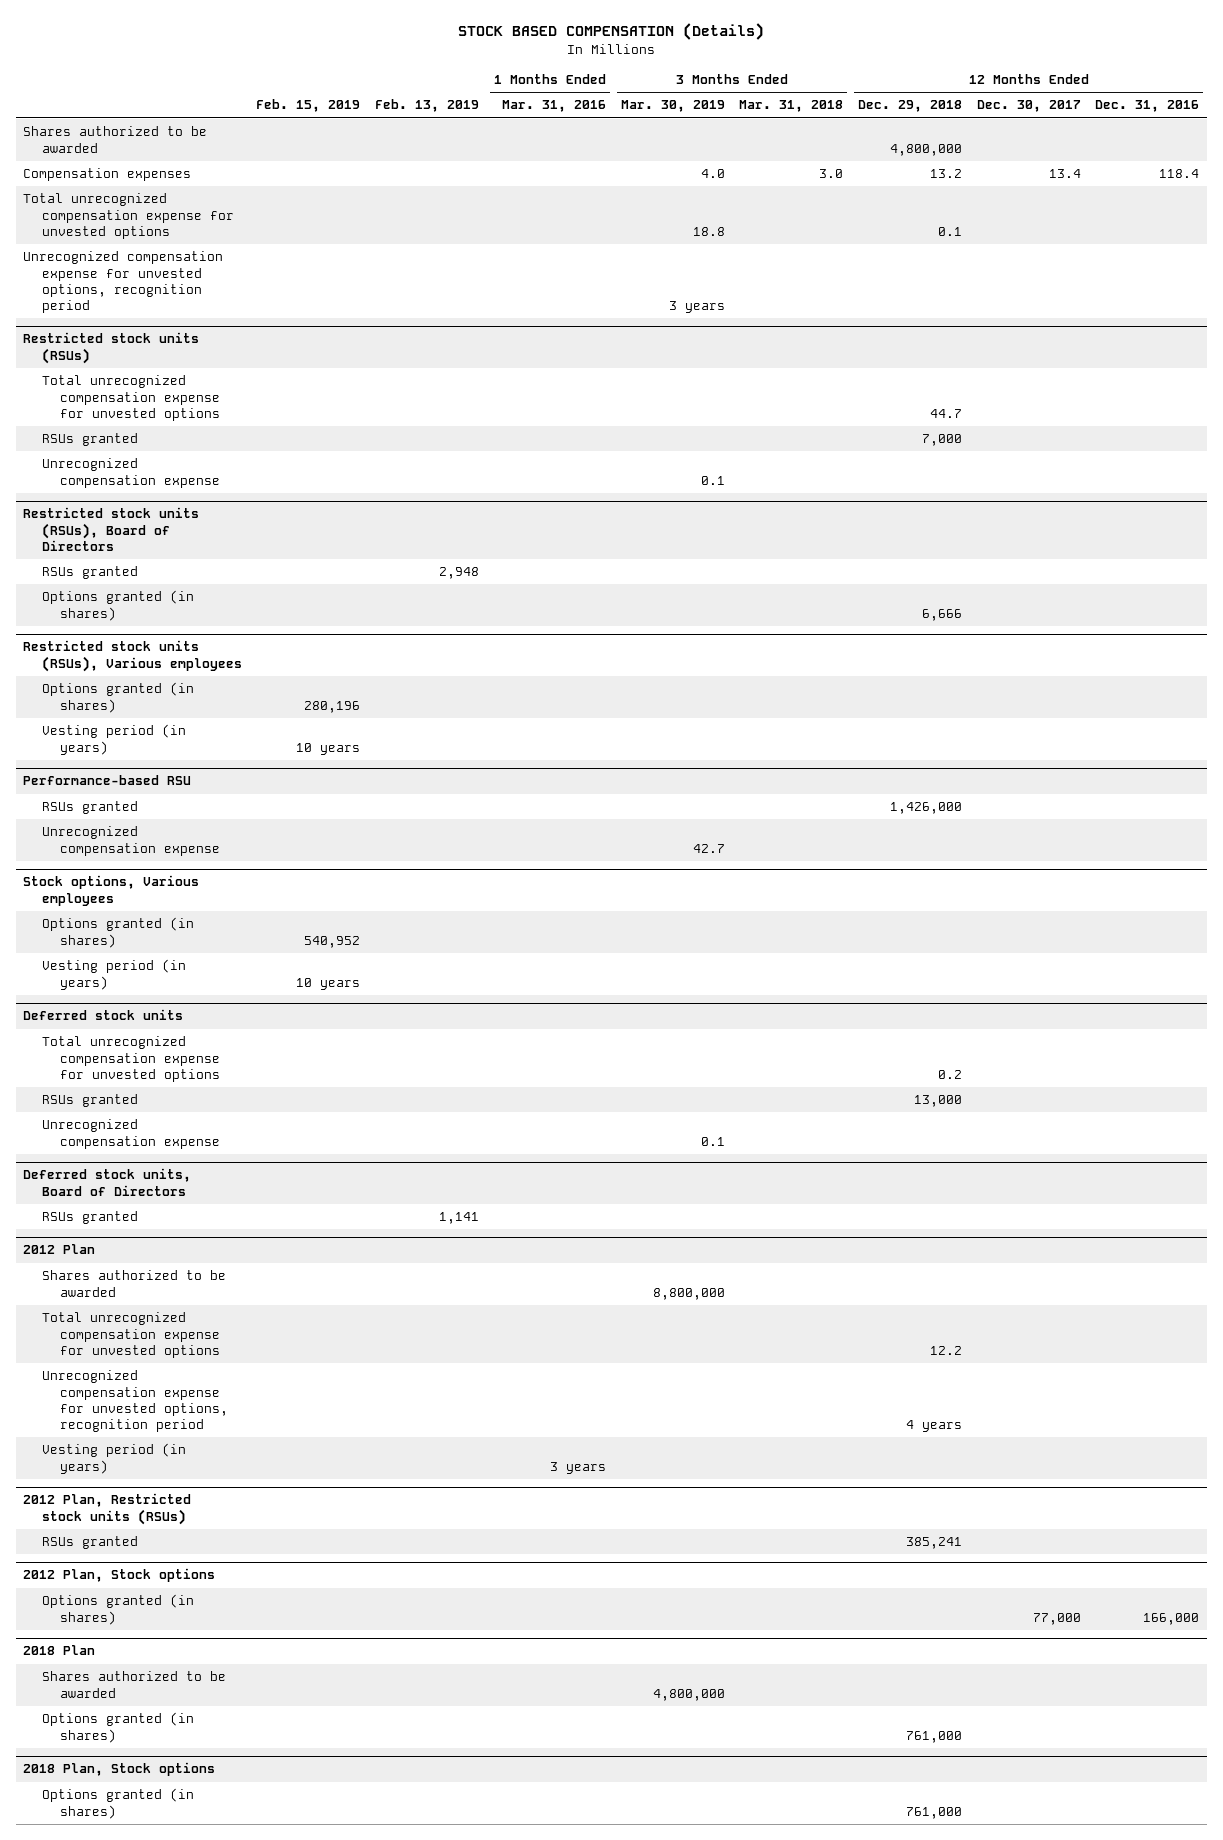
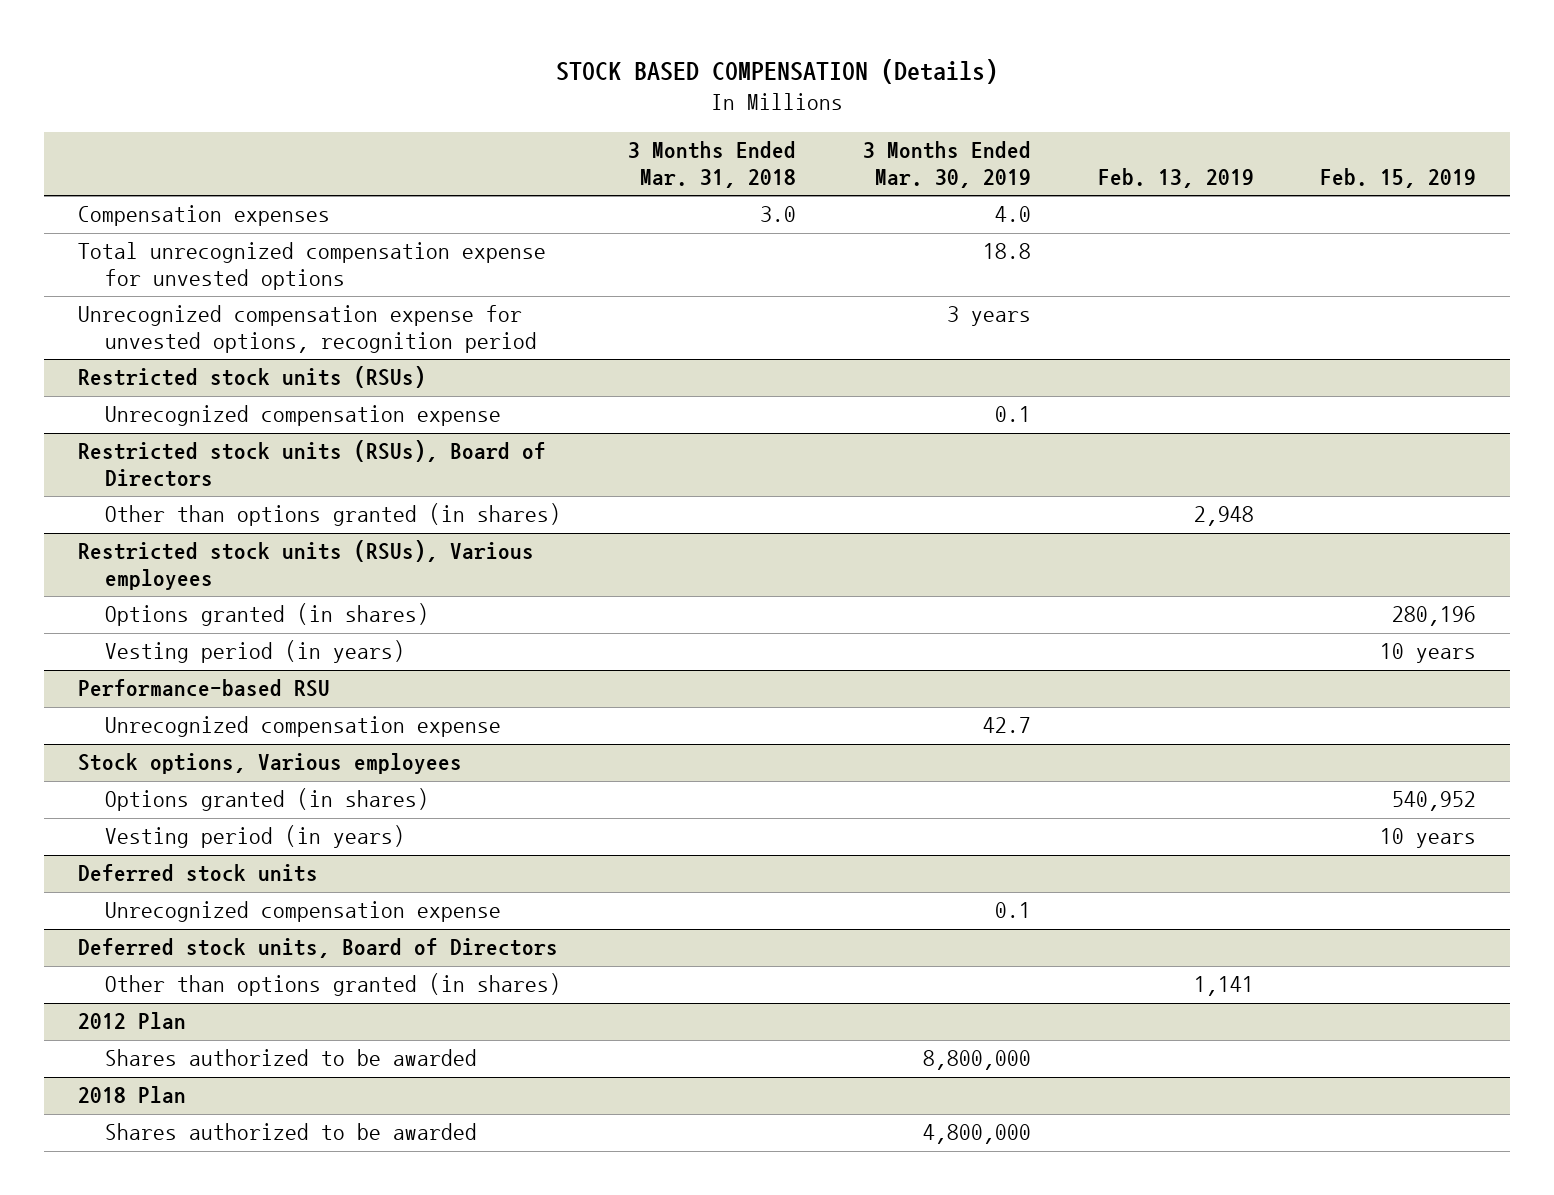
- | Feb. 15, 2019 | Feb. 13, 2019 | 1 Months Ended Mar. 31, 2016 | 3 Months Ended Mar. 30, 2019 | 3 Months Ended Mar. 31, 2018 | 12 Months Ended Dec. 29, 2018 | 12 Months Ended Dec. 30, 2017 | 12 Months Ended Dec. 31, 2016
+ | 3 Months Ended Mar. 31, 2018 | 3 Months Ended Mar. 30, 2019 | Feb. 13, 2019 | Feb. 15, 2019
- Shares authorized to be awarded | | | | | | 4,800,000 | |
@ Restricted stock units (RSUs)
- Total unrecognized compensation expense for unvested options | | | | | | 44.7 | |
- RSUs granted | | | | | | 7,000 | |
@ Restricted stock units (RSUs), Board of Directors
- RSUs granted | | 2,948 | | | | | |
- Options granted (in shares) | | | | | | 6,666 | |
+ Other than options granted (in shares) | | | 2,948 |
@ Performance-based RSU
- RSUs granted | | | | | | 1,426,000 | |
@ Deferred stock units
- Total unrecognized compensation expense for unvested options | | | | | | 0.2 | |
- RSUs granted | | | | | | 13,000 | |
@ Deferred stock units, Board of Directors
- RSUs granted | | 1,141 | | | | | |
+ Other than options granted (in shares) | | | 1,141 |
@ 2012 Plan
- Total unrecognized compensation expense for unvested options | | | | | | 12.2 | |
- Unrecognized compensation expense for unvested options, recognition period | | | | | | 4 years | |
- Vesting period (in years) | | | 3 years | | | | |
- 2012 Plan, Restricted stock units (RSUs)
- RSUs granted | | | | | | 385,241 | |
- 2012 Plan, Stock options
- Options granted (in shares) | | | | | | | 77,000 | 166,000
@ 2018 Plan
- Options granted (in shares) | | | | | | 761,000 | |
- 2018 Plan, Stock options
- Options granted (in shares) | | | | | | 761,000 | |

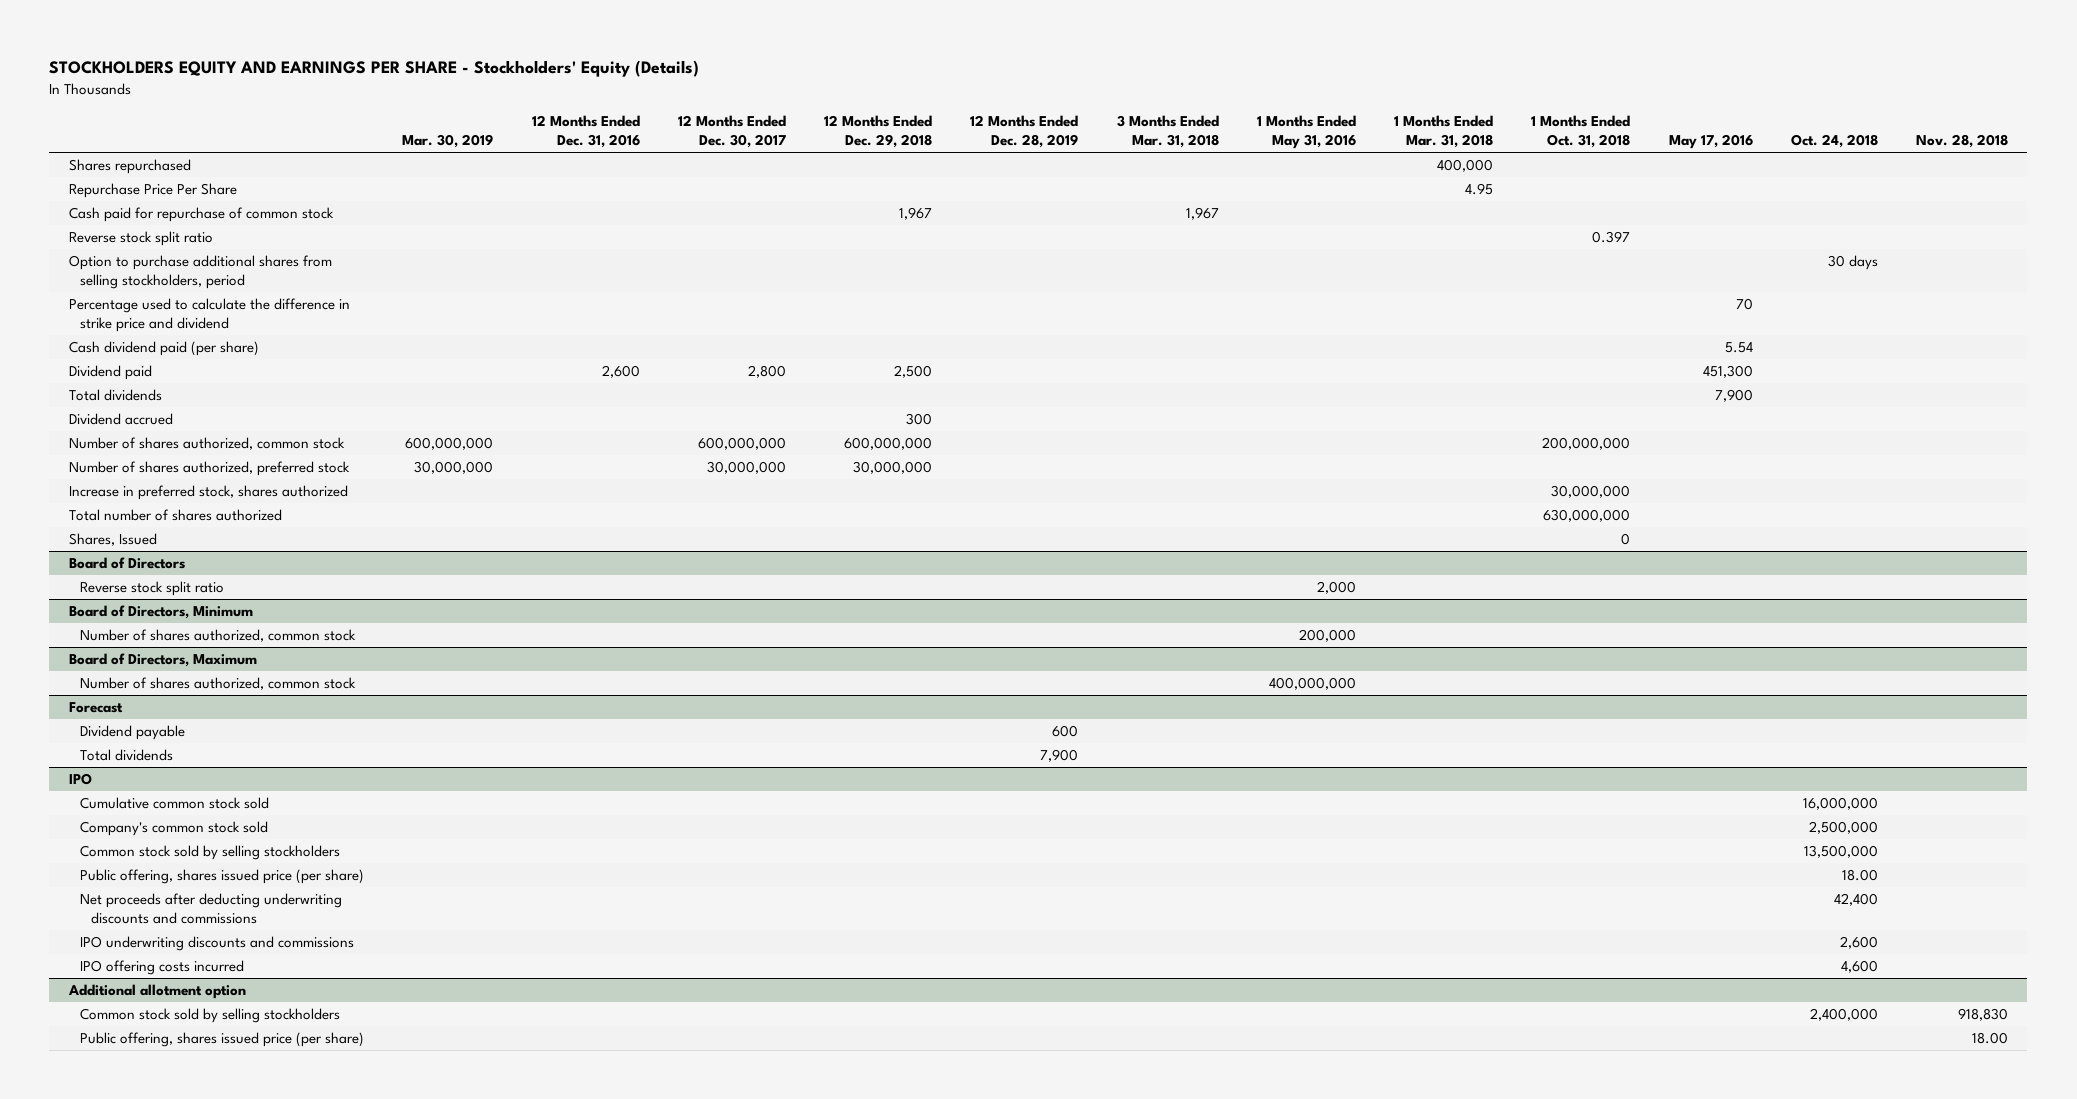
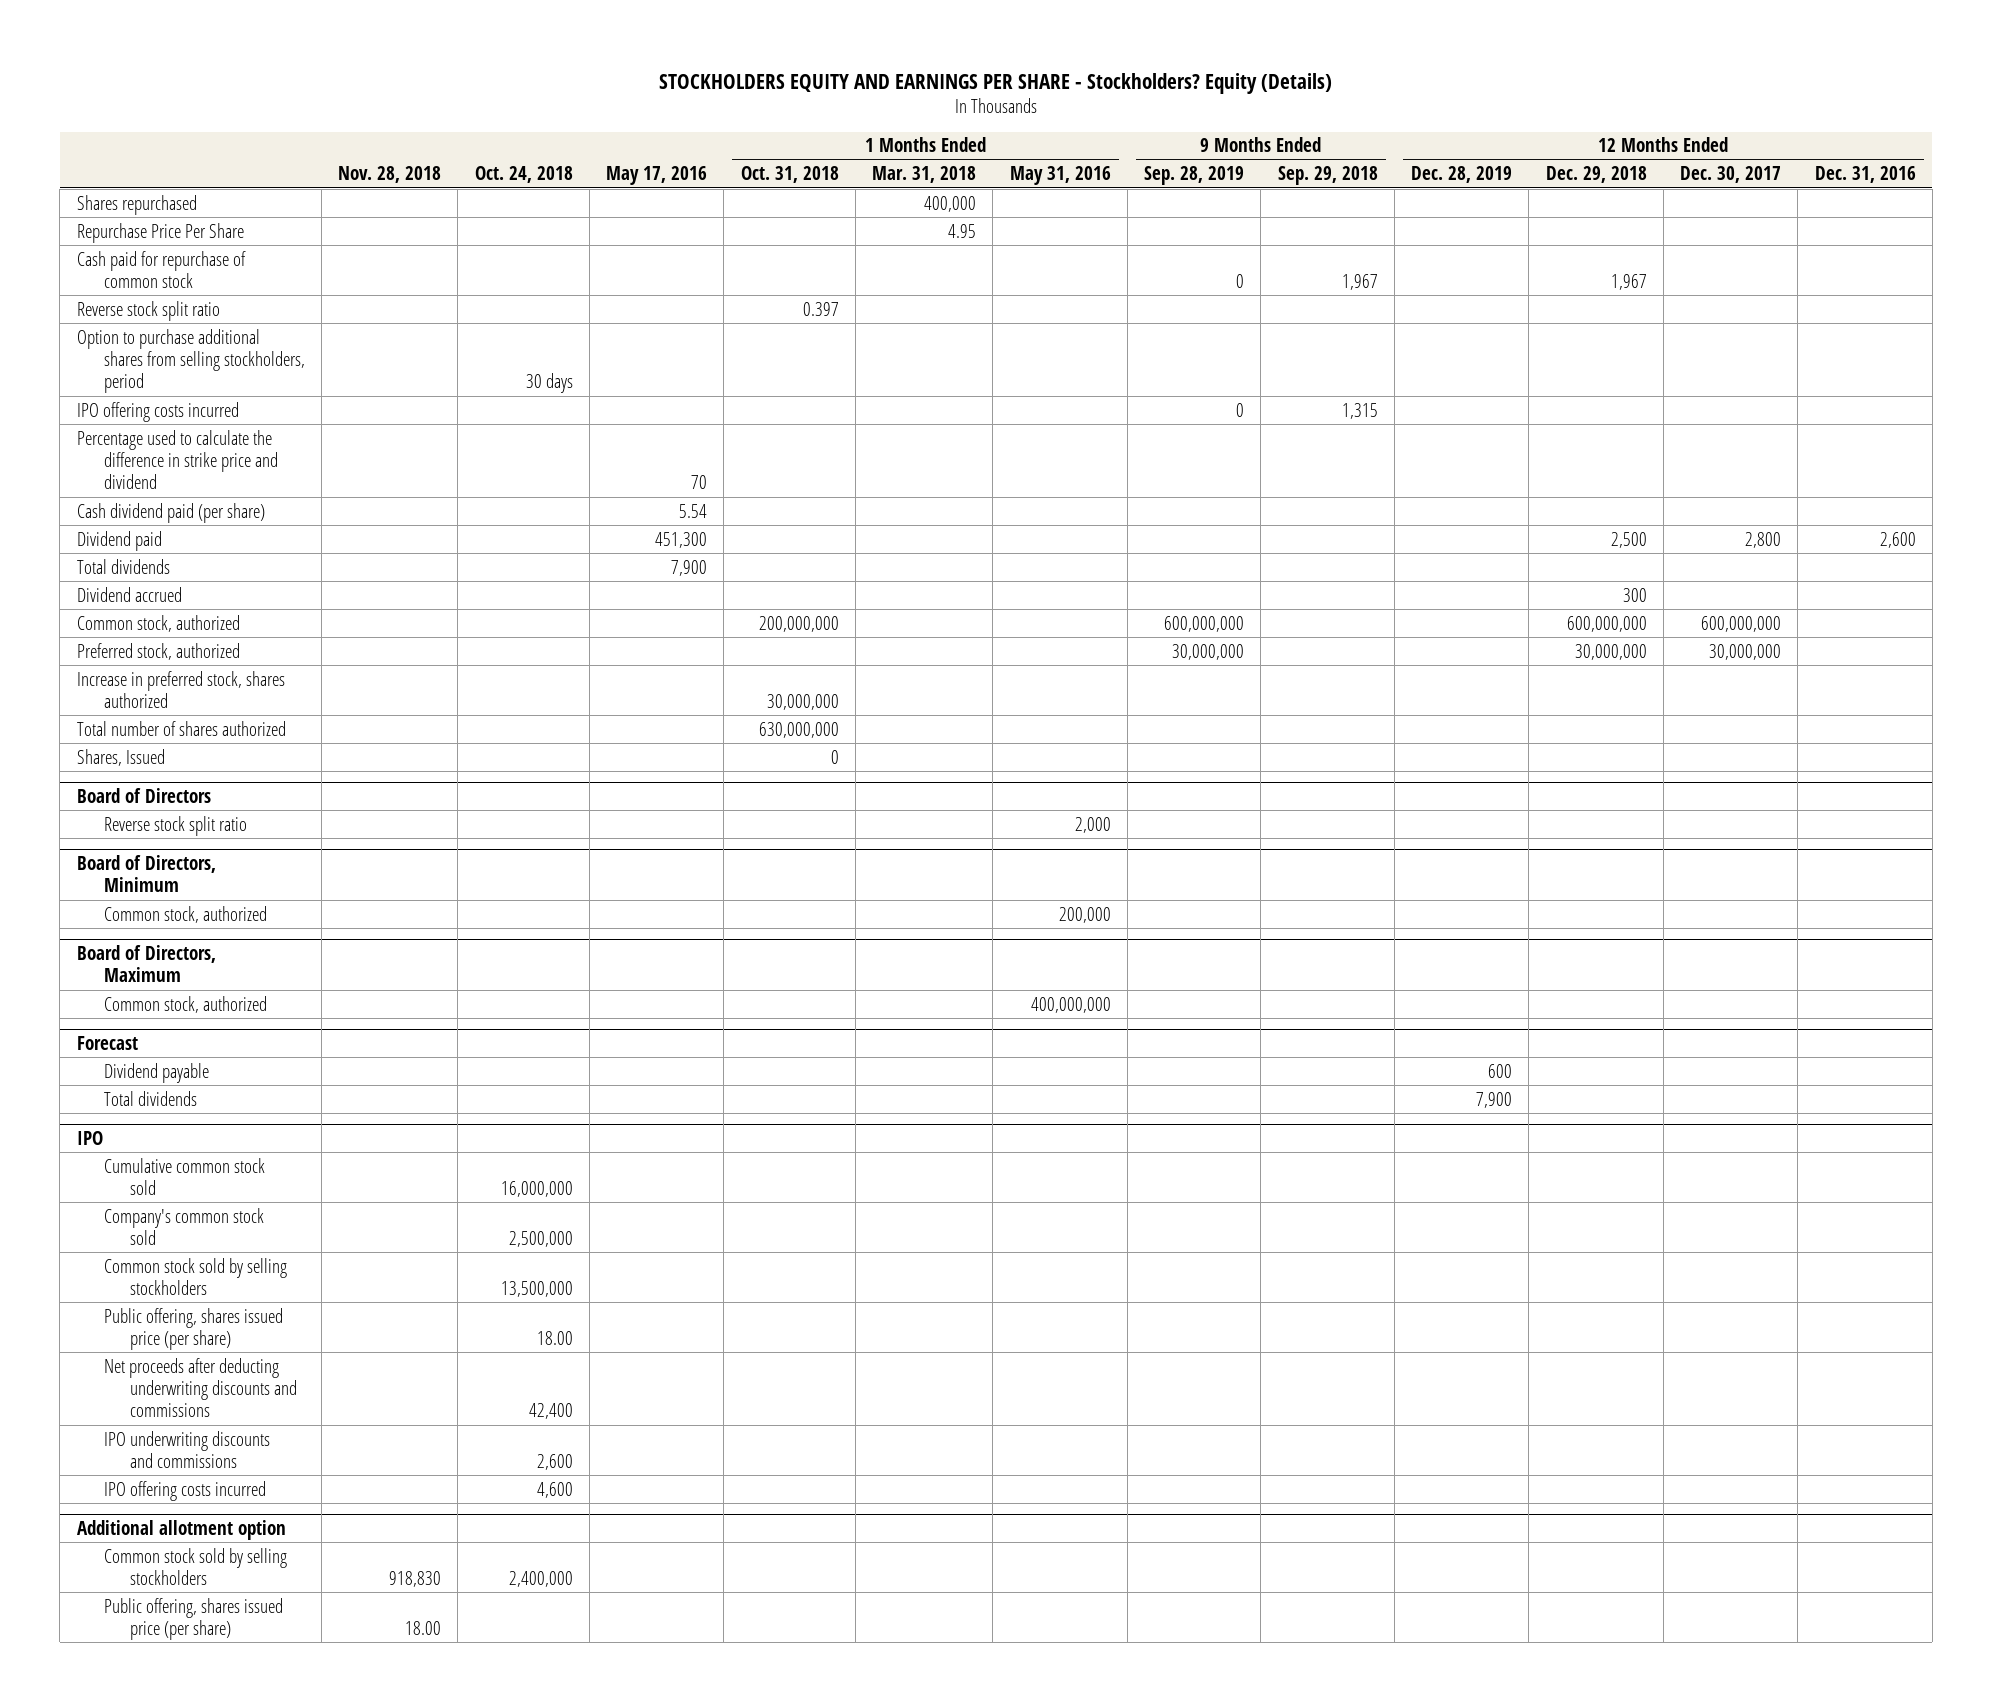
- STOCKHOLDERS EQUITY AND EARNINGS PER SHARE - Stockholders' Equity (Details)
+ STOCKHOLDERS EQUITY AND EARNINGS PER SHARE - Stockholders? Equity (Details)
- | Mar. 30, 2019 | 12 Months Ended Dec. 31, 2016 | 12 Months Ended Dec. 30, 2017 | 12 Months Ended Dec. 29, 2018 | 12 Months Ended Dec. 28, 2019 | 3 Months Ended Mar. 31, 2018 | 1 Months Ended May 31, 2016 | 1 Months Ended Mar. 31, 2018 | 1 Months Ended Oct. 31, 2018 | May 17, 2016 | Oct. 24, 2018 | Nov. 28, 2018
+ | Nov. 28, 2018 | Oct. 24, 2018 | May 17, 2016 | 1 Months Ended Oct. 31, 2018 | 1 Months Ended Mar. 31, 2018 | 1 Months Ended May 31, 2016 | 9 Months Ended Sep. 28, 2019 | 9 Months Ended Sep. 29, 2018 | 12 Months Ended Dec. 28, 2019 | 12 Months Ended Dec. 29, 2018 | 12 Months Ended Dec. 30, 2017 | 12 Months Ended Dec. 31, 2016
+ IPO offering costs incurred | | | | | | | 0 | 1,315 | | | |
- Number of shares authorized, common stock | 600,000,000 | | 600,000,000 | 600,000,000 | | | | | 200,000,000 | | |
- Number of shares authorized, preferred stock | 30,000,000 | | 30,000,000 | 30,000,000 | | | | | | | |
+ Common stock, authorized | | | | 200,000,000 | | | 600,000,000 | | | 600,000,000 | 600,000,000 |
+ Preferred stock, authorized | | | | | | | 30,000,000 | | | 30,000,000 | 30,000,000 |
@ Board of Directors, Minimum
- Number of shares authorized, common stock | | | | | | | 200,000 | | | | |
+ Common stock, authorized | | | | | | 200,000 | | | | | |
@ Board of Directors, Maximum
- Number of shares authorized, common stock | | | | | | | 400,000,000 | | | | |
+ Common stock, authorized | | | | | | 400,000,000 | | | | | |

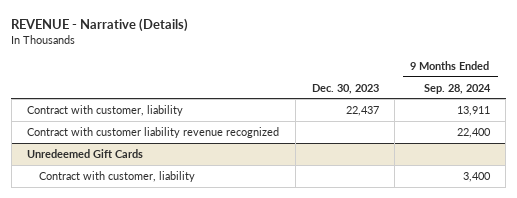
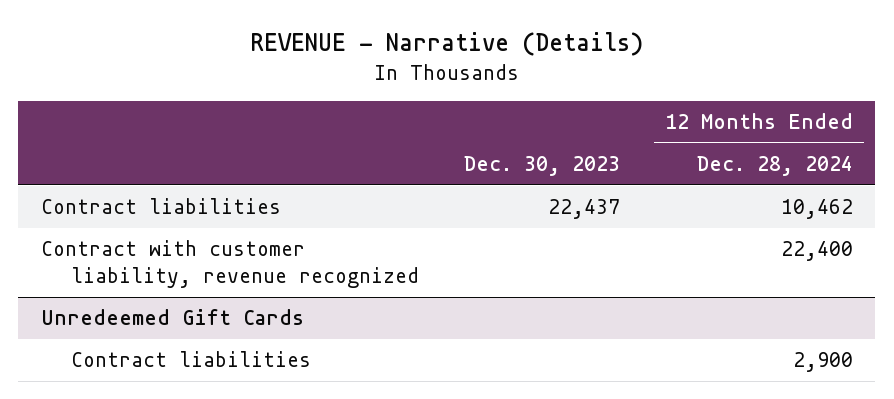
- | Dec. 30, 2023 | 9 Months Ended Sep. 28, 2024
+ | Dec. 30, 2023 | 12 Months Ended Dec. 28, 2024
- Contract with customer, liability | 22,437 | 13,911
- Contract with customer liability revenue recognized | | 22,400
+ Contract liabilities | 22,437 | 10,462
+ Contract with customer liability, revenue recognized | | 22,400
@ Unredeemed Gift Cards
- Contract with customer, liability | | 3,400
+ Contract liabilities | | 2,900

